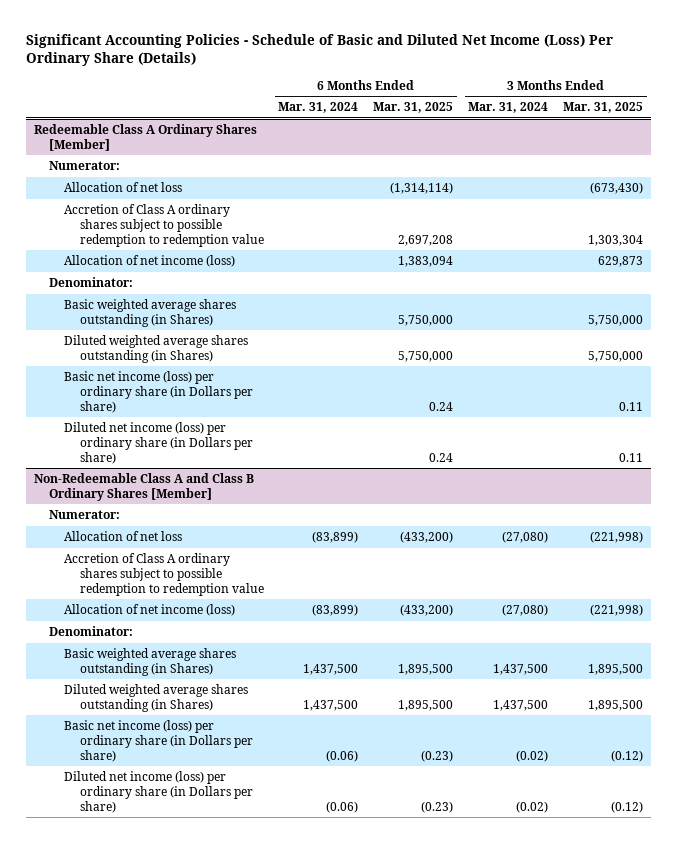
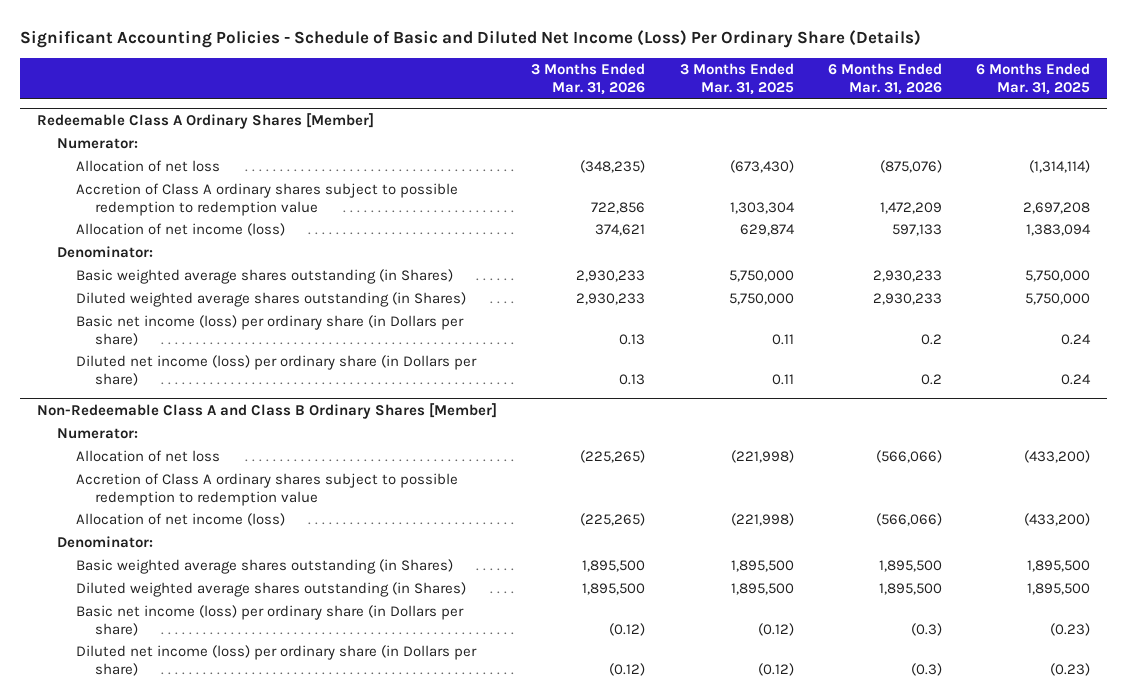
- | 6 Months Ended Mar. 31, 2024 | 6 Months Ended Mar. 31, 2025 | 3 Months Ended Mar. 31, 2024 | 3 Months Ended Mar. 31, 2025
+ | 3 Months Ended Mar. 31, 2026 | 3 Months Ended Mar. 31, 2025 | 6 Months Ended Mar. 31, 2026 | 6 Months Ended Mar. 31, 2025
@ Redeemable Class A Ordinary Shares [Member]
- Allocation of net income (loss) | | 1,383,094 | | 629,873
+ Allocation of net income (loss) | 374,621 | 629,874 | 597,133 | 1,383,094

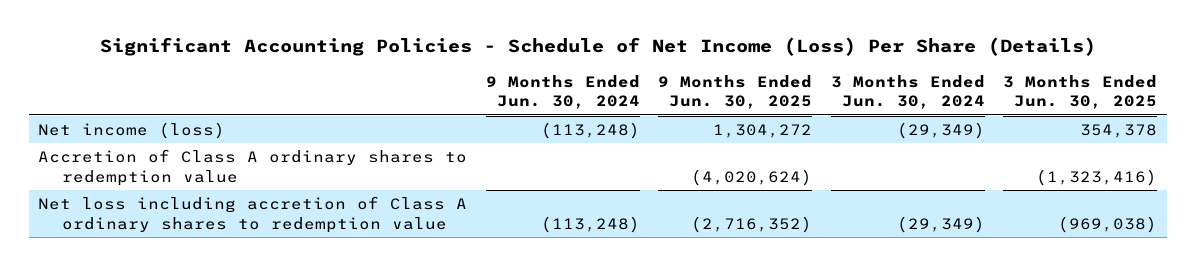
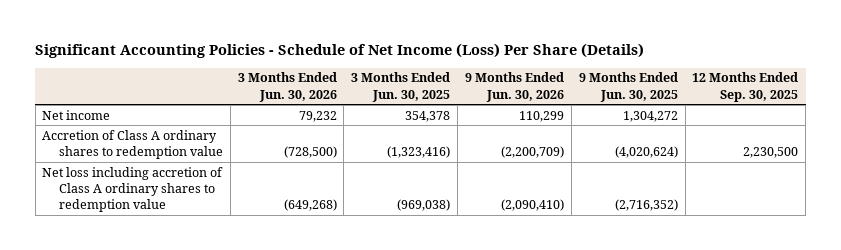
- | 9 Months Ended Jun. 30, 2024 | 9 Months Ended Jun. 30, 2025 | 3 Months Ended Jun. 30, 2024 | 3 Months Ended Jun. 30, 2025
+ | 3 Months Ended Jun. 30, 2026 | 3 Months Ended Jun. 30, 2025 | 9 Months Ended Jun. 30, 2026 | 9 Months Ended Jun. 30, 2025 | 12 Months Ended Sep. 30, 2025
- Net income (loss) | (113,248) | 1,304,272 | (29,349) | 354,378
+ Net income | 79,232 | 354,378 | 110,299 | 1,304,272 |

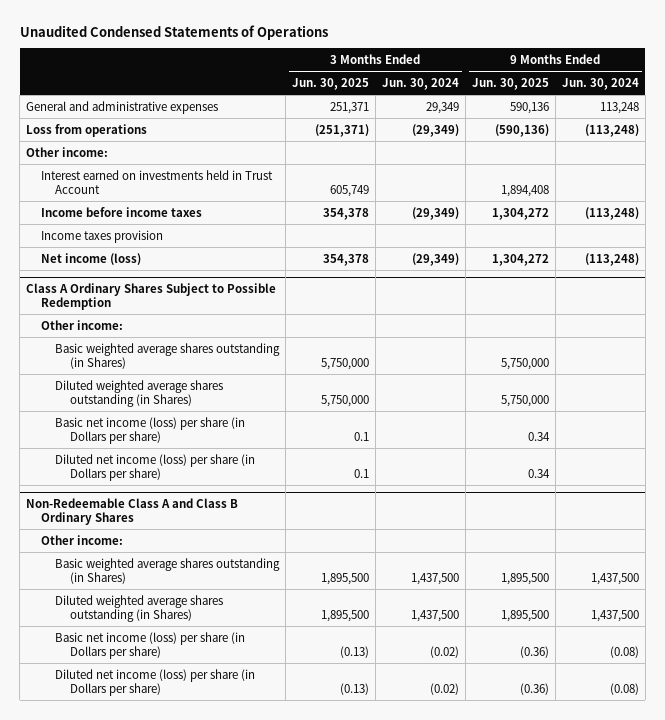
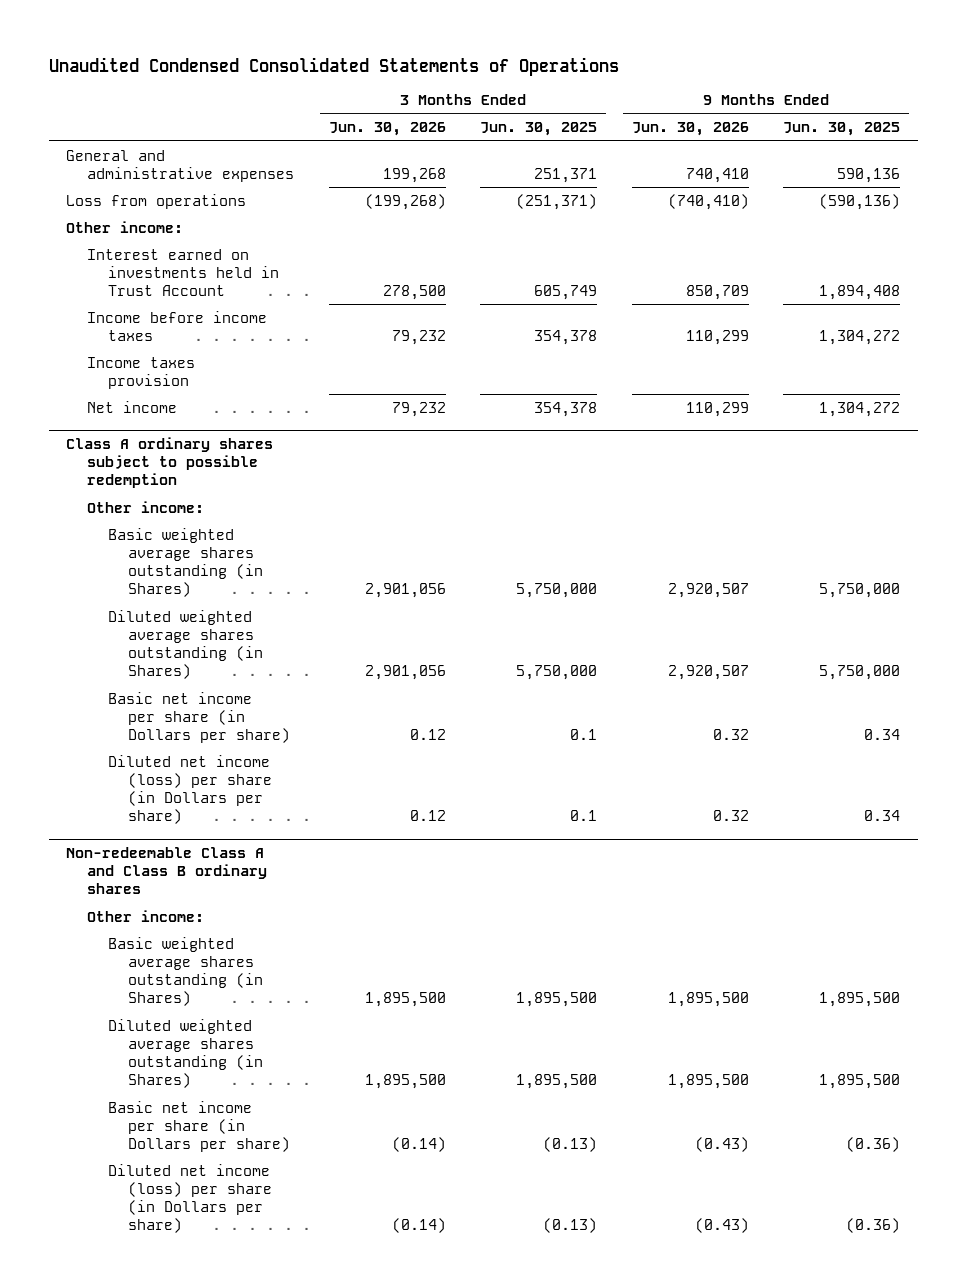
- Unaudited Condensed Statements of Operations
+ Unaudited Condensed Consolidated Statements of Operations
- | 3 Months Ended Jun. 30, 2025 | 3 Months Ended Jun. 30, 2024 | 9 Months Ended Jun. 30, 2025 | 9 Months Ended Jun. 30, 2024
+ | 3 Months Ended Jun. 30, 2026 | 3 Months Ended Jun. 30, 2025 | 9 Months Ended Jun. 30, 2026 | 9 Months Ended Jun. 30, 2025
- Net income (loss) | 354,378 | (29,349) | 1,304,272 | (113,248)
- Class A Ordinary Shares Subject to Possible Redemption
+ Net income | 79,232 | 354,378 | 110,299 | 1,304,272
+ Class A ordinary shares subject to possible redemption
- Basic net income (loss) per share (in Dollars per share) | 0.1 | | 0.34 |
+ Basic net income per share (in Dollars per share) | 0.12 | 0.1 | 0.32 | 0.34
- Non-Redeemable Class A and Class B Ordinary Shares
+ Non-redeemable Class A and Class B ordinary shares
- Basic net income (loss) per share (in Dollars per share) | (0.13) | (0.02) | (0.36) | (0.08)
+ Basic net income per share (in Dollars per share) | (0.14) | (0.13) | (0.43) | (0.36)

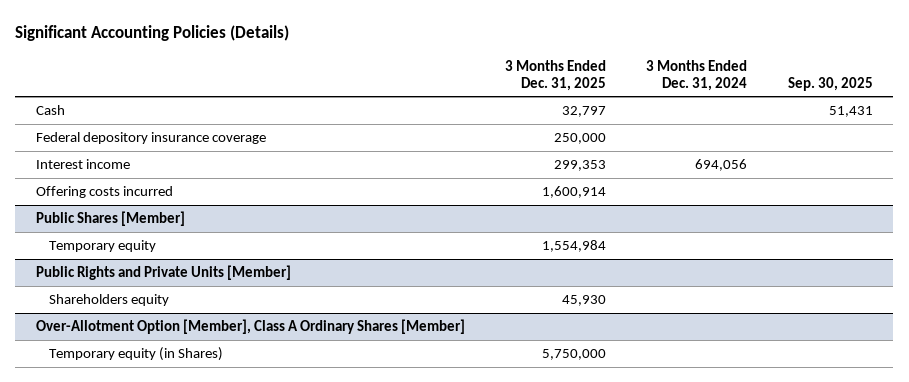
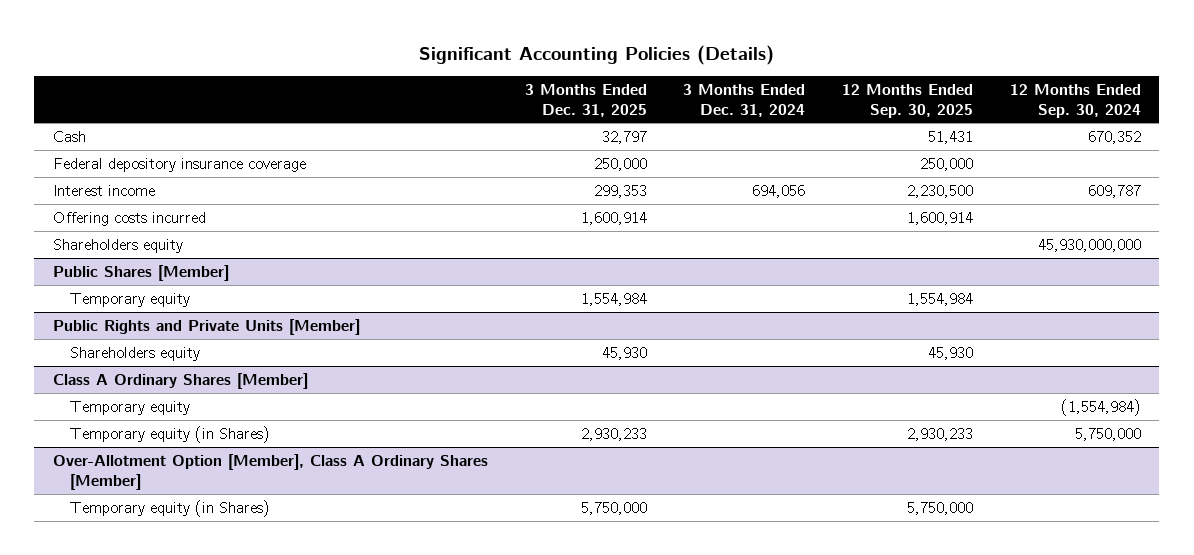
- | 3 Months Ended Dec. 31, 2025 | 3 Months Ended Dec. 31, 2024 | Sep. 30, 2025
+ | 3 Months Ended Dec. 31, 2025 | 3 Months Ended Dec. 31, 2024 | 12 Months Ended Sep. 30, 2025 | 12 Months Ended Sep. 30, 2024
+ Shareholders equity | | | | 45,930,000,000
+ Class A Ordinary Shares [Member]
+ Temporary equity | | | | (1,554,984)
+ Temporary equity (in Shares) | 2,930,233 | | 2,930,233 | 5,750,000

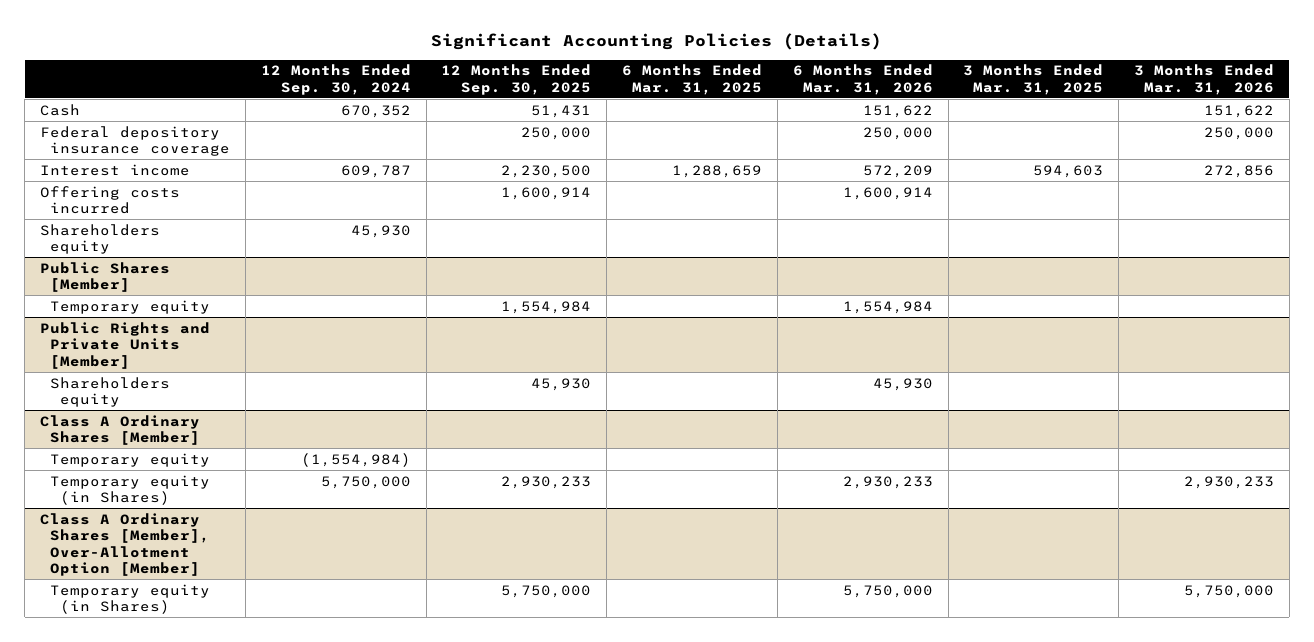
- | 3 Months Ended Dec. 31, 2025 | 3 Months Ended Dec. 31, 2024 | 12 Months Ended Sep. 30, 2025 | 12 Months Ended Sep. 30, 2024
+ | 12 Months Ended Sep. 30, 2024 | 12 Months Ended Sep. 30, 2025 | 6 Months Ended Mar. 31, 2025 | 6 Months Ended Mar. 31, 2026 | 3 Months Ended Mar. 31, 2025 | 3 Months Ended Mar. 31, 2026
- Shareholders equity | | | | 45,930,000,000
+ Shareholders equity | 45,930 | | | | |
- Over-Allotment Option [Member], Class A Ordinary Shares [Member]
+ Class A Ordinary Shares [Member], Over-Allotment Option [Member]

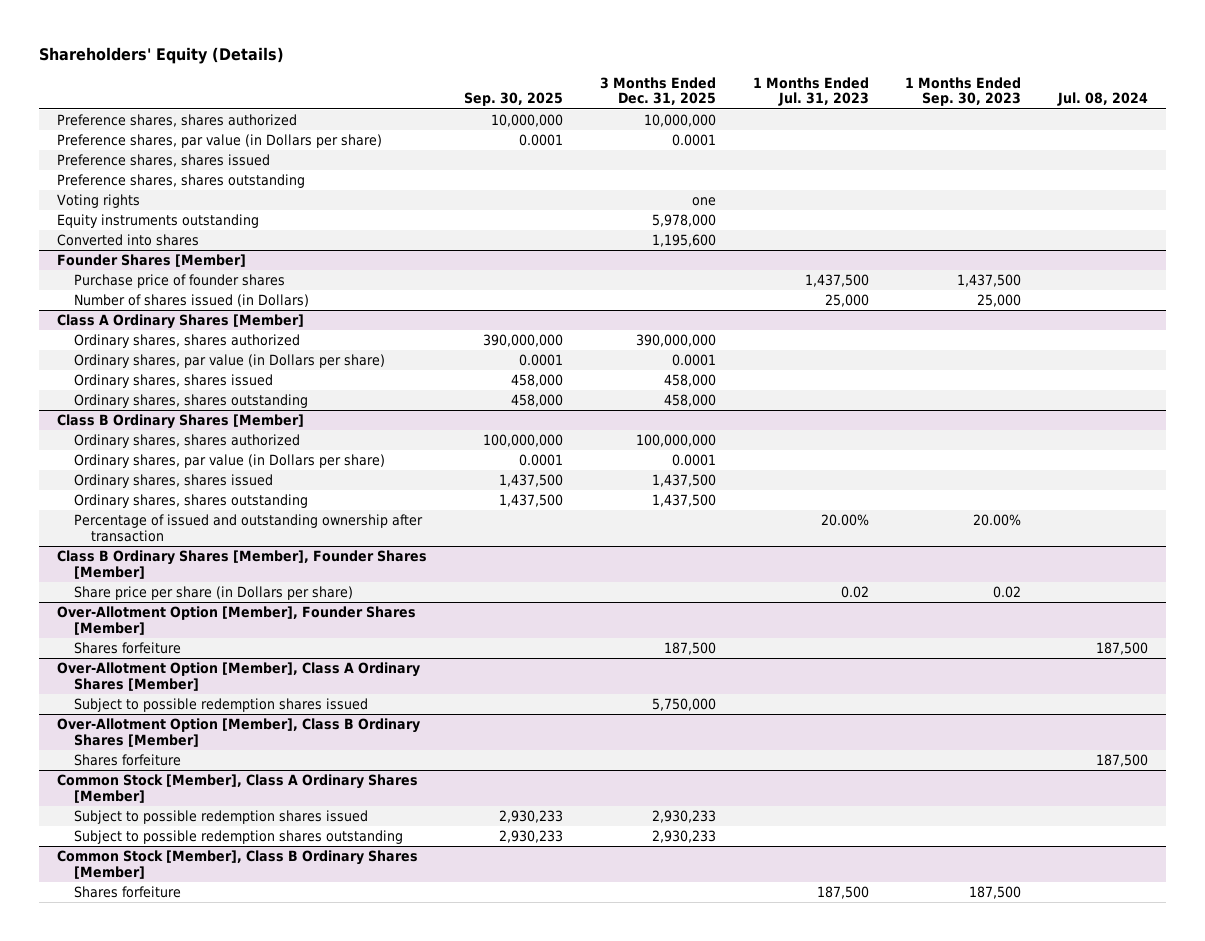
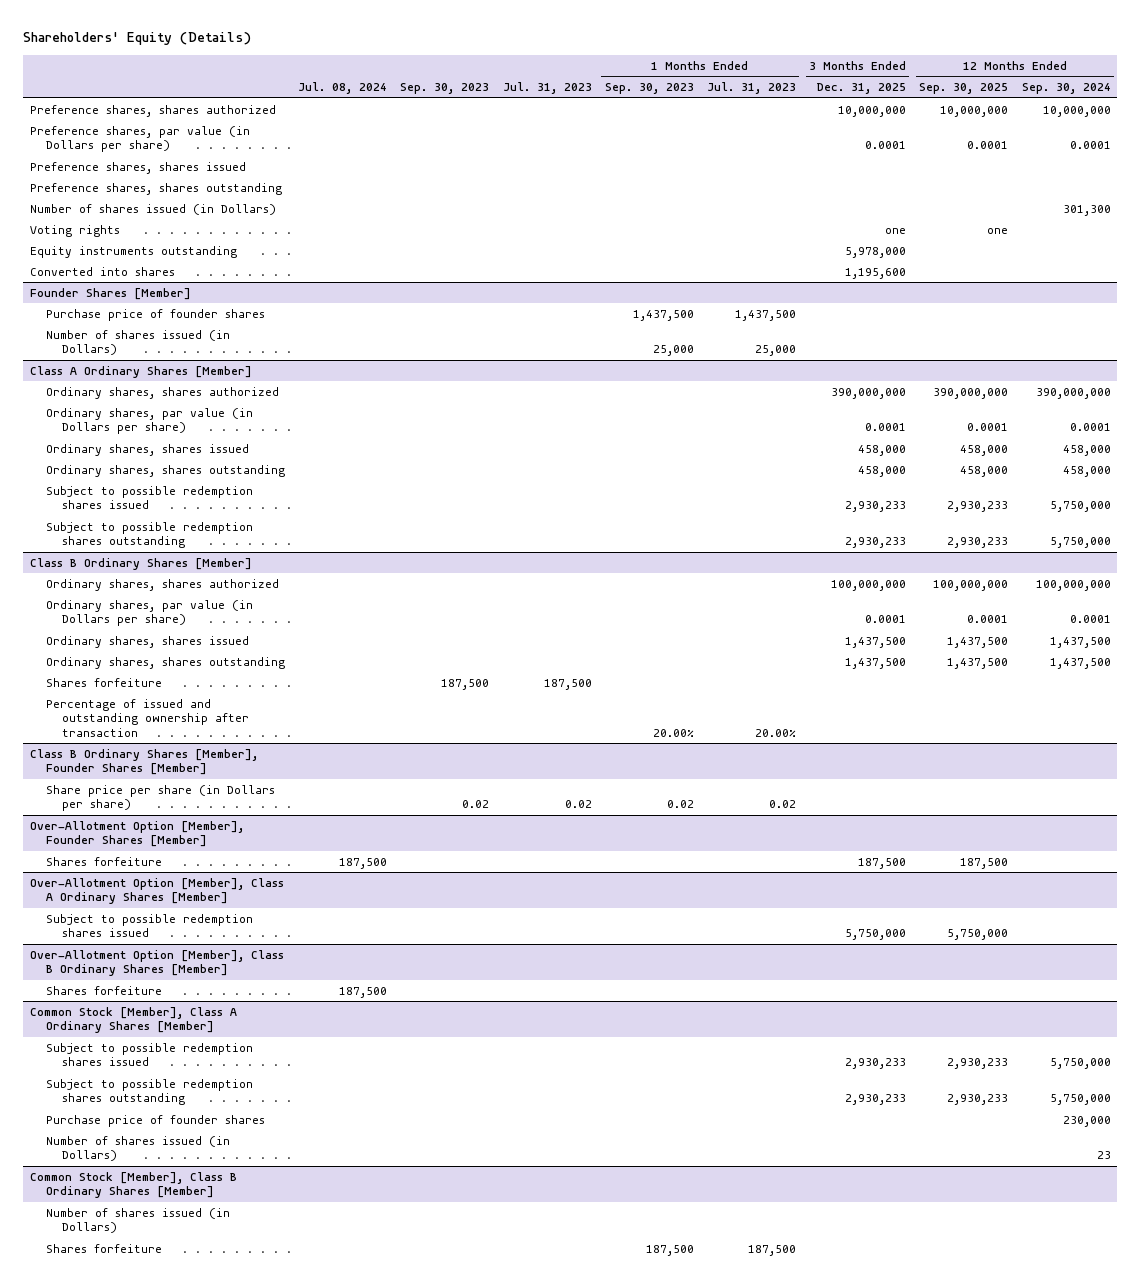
- | Sep. 30, 2025 | 3 Months Ended Dec. 31, 2025 | 1 Months Ended Jul. 31, 2023 | 1 Months Ended Sep. 30, 2023 | Jul. 08, 2024
+ | Jul. 08, 2024 | Sep. 30, 2023 | Jul. 31, 2023 | 1 Months Ended Sep. 30, 2023 | 1 Months Ended Jul. 31, 2023 | 3 Months Ended Dec. 31, 2025 | 12 Months Ended Sep. 30, 2025 | 12 Months Ended Sep. 30, 2024
+ Number of shares issued (in Dollars) | | | | | | | | 301,300
@ Class A Ordinary Shares [Member]
+ Subject to possible redemption shares issued | | | | | | 2,930,233 | 2,930,233 | 5,750,000
+ Subject to possible redemption shares outstanding | | | | | | 2,930,233 | 2,930,233 | 5,750,000
@ Class B Ordinary Shares [Member]
+ Shares forfeiture | | 187,500 | 187,500 | | | | |
@ Common Stock [Member], Class A Ordinary Shares [Member]
+ Purchase price of founder shares | | | | | | | | 230,000
+ Number of shares issued (in Dollars) | | | | | | | | 23
@ Common Stock [Member], Class B Ordinary Shares [Member]
+ Number of shares issued (in Dollars)

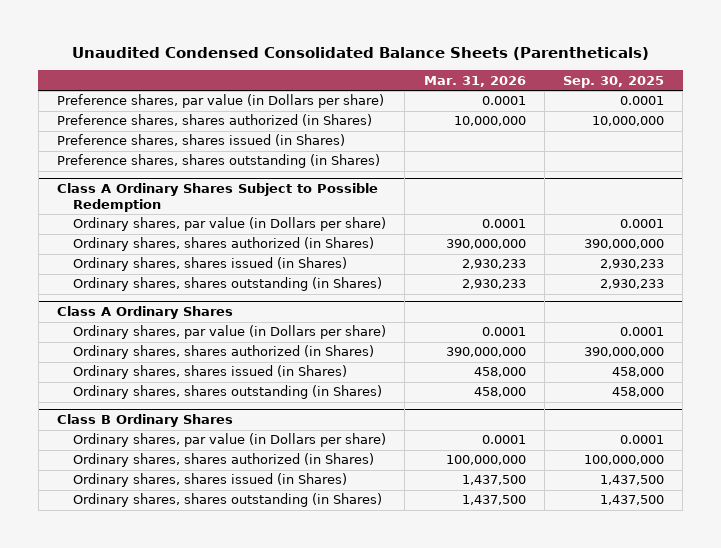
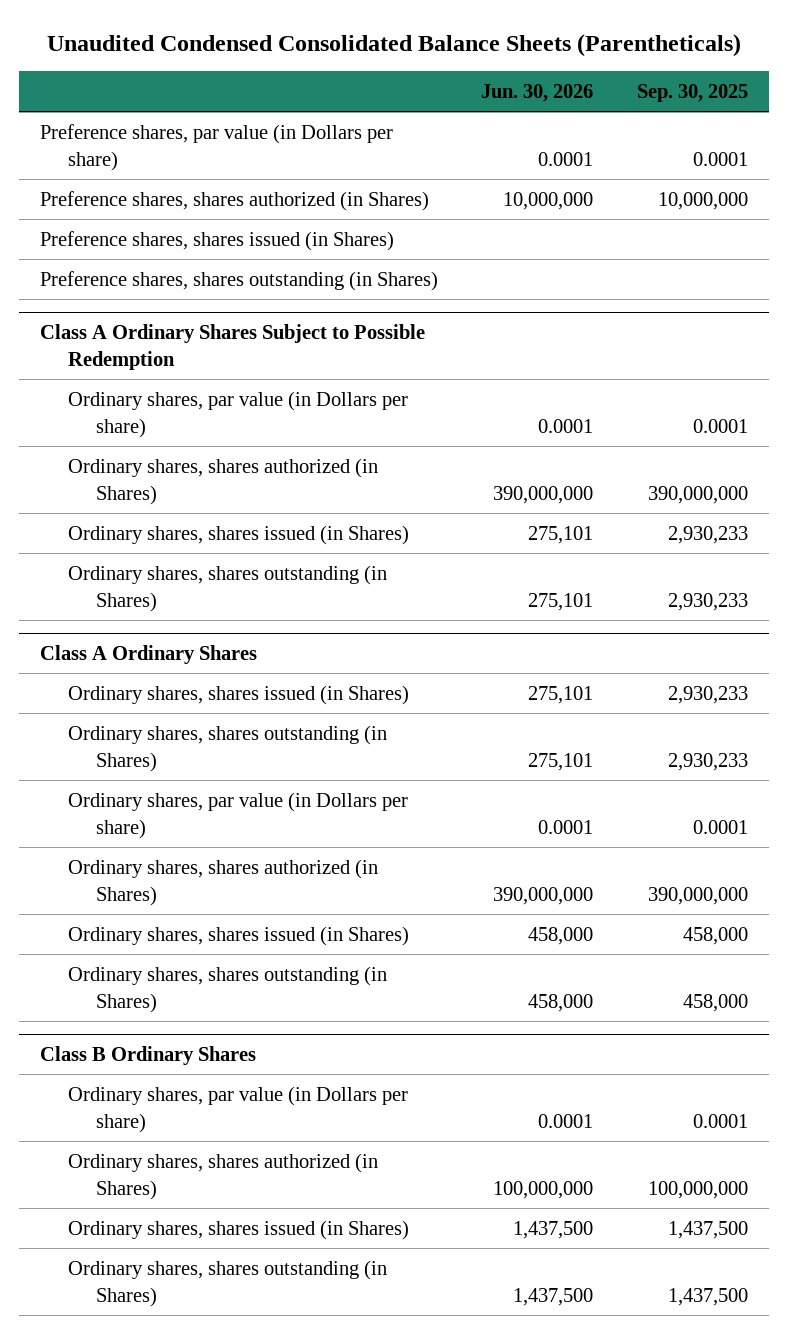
- | Mar. 31, 2026 | Sep. 30, 2025
+ | Jun. 30, 2026 | Sep. 30, 2025
@ Class A Ordinary Shares
+ Ordinary shares, shares issued (in Shares) | 275,101 | 2,930,233
+ Ordinary shares, shares outstanding (in Shares) | 275,101 | 2,930,233

